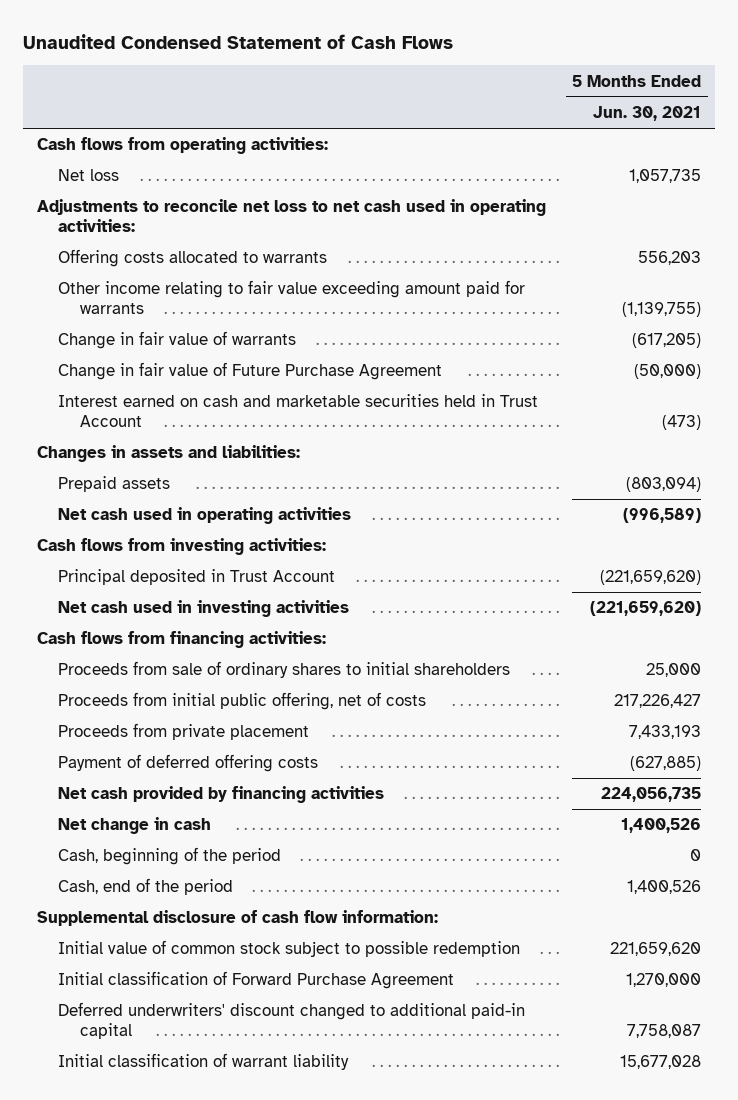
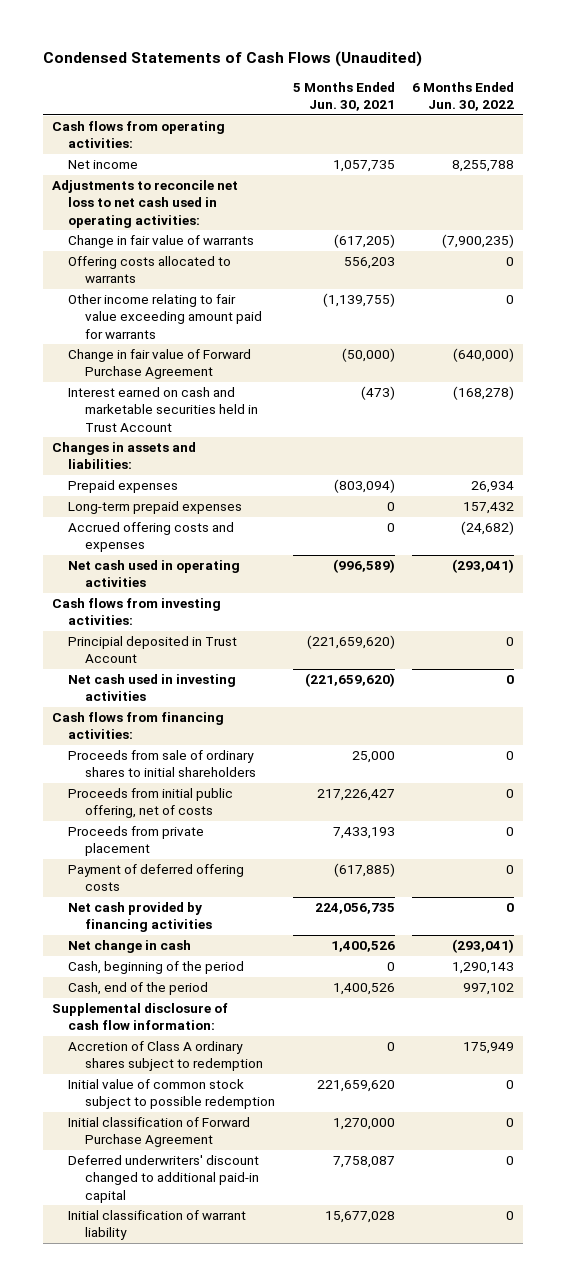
- Unaudited Condensed Statement of Cash Flows
+ Condensed Statements of Cash Flows (Unaudited)
- | 5 Months Ended Jun. 30, 2021
+ | 5 Months Ended Jun. 30, 2021 | 6 Months Ended Jun. 30, 2022
- Net loss | 1,057,735
+ Net income | 1,057,735 | 8,255,788
moved up: Change in fair value of warrants | (617,205) | (7,900,235)
- Change in fair value of Future Purchase Agreement | (50,000)
+ Change in fair value of Forward Purchase Agreement | (50,000) | (640,000)
- Prepaid assets | (803,094)
+ Prepaid expenses | (803,094) | 26,934
+ Long-term prepaid expenses | 0 | 157,432
+ Accrued offering costs and expenses | 0 | (24,682)
- Principal deposited in Trust Account | (221,659,620)
+ Principial deposited in Trust Account | (221,659,620) | 0
- Payment of deferred offering costs | (627,885)
+ Payment of deferred offering costs | (617,885) | 0
+ Accretion of Class A ordinary shares subject to redemption | 0 | 175,949

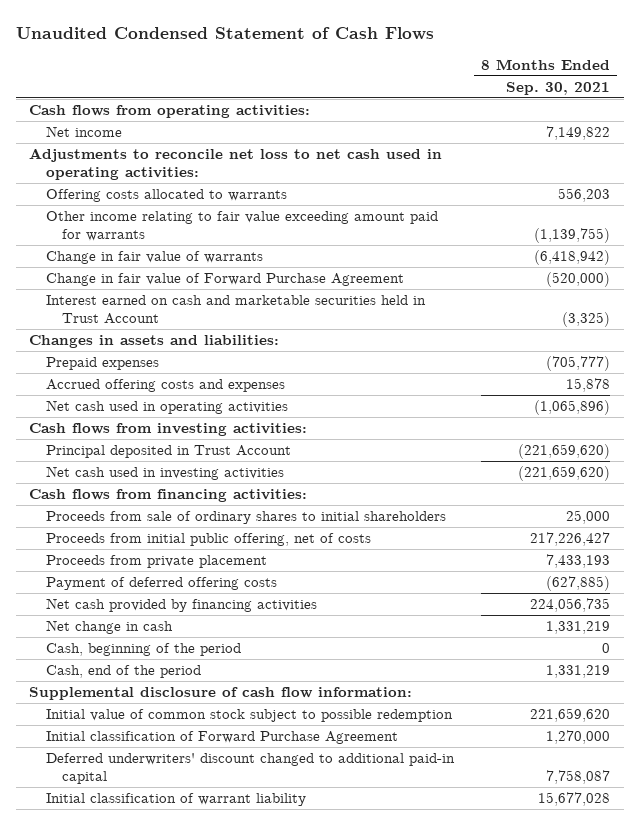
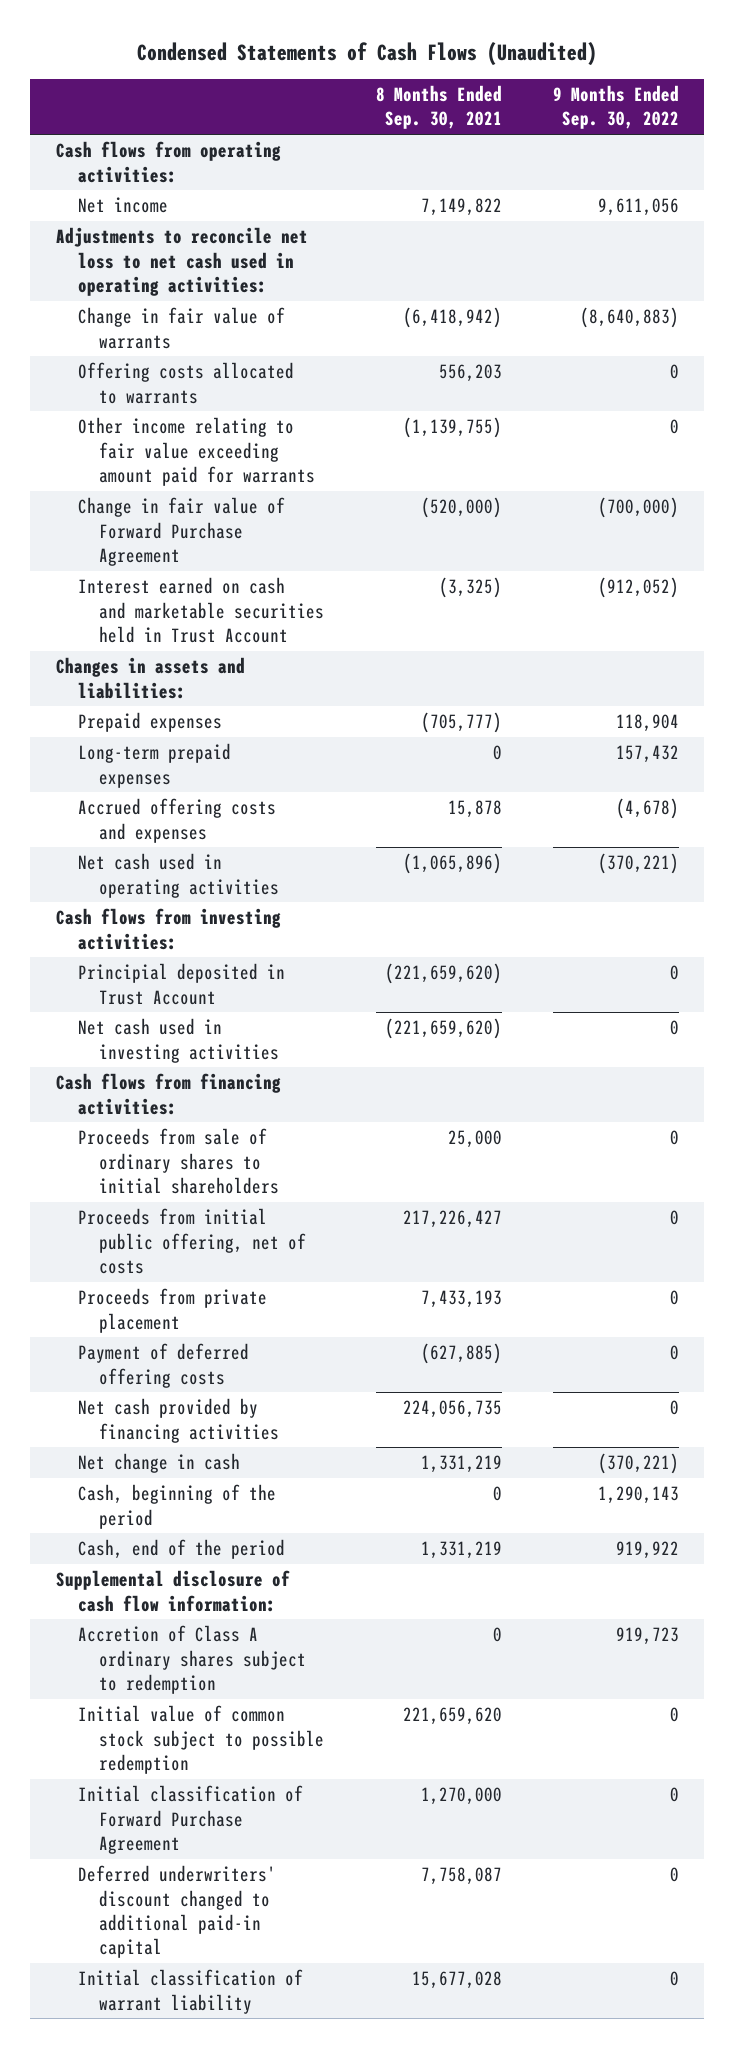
- Unaudited Condensed Statement of Cash Flows
+ Condensed Statements of Cash Flows (Unaudited)
- | 8 Months Ended Sep. 30, 2021
+ | 8 Months Ended Sep. 30, 2021 | 9 Months Ended Sep. 30, 2022
moved up: Change in fair value of warrants | (6,418,942) | (8,640,883)
+ Long-term prepaid expenses | 0 | 157,432
- Principal deposited in Trust Account | (221,659,620)
+ Principial deposited in Trust Account | (221,659,620) | 0
+ Accretion of Class A ordinary shares subject to redemption | 0 | 919,723

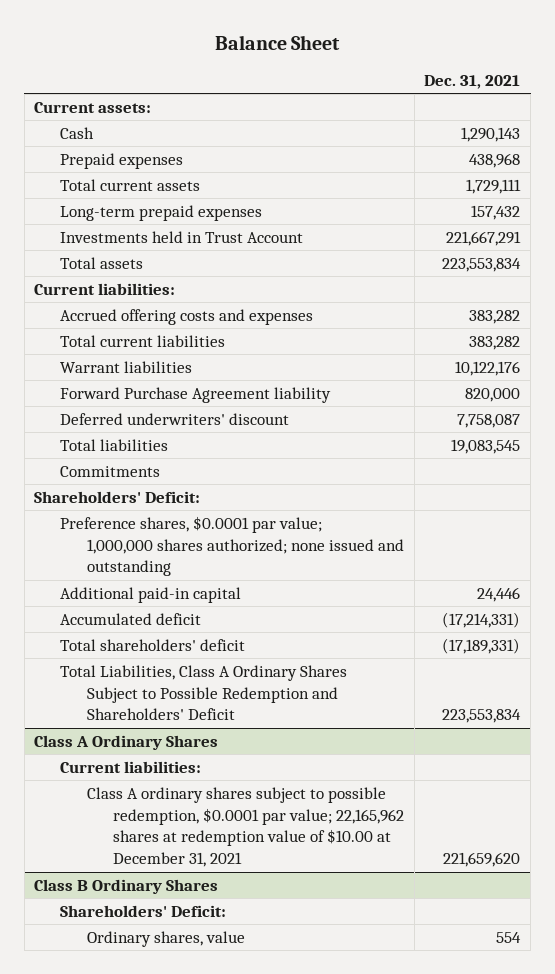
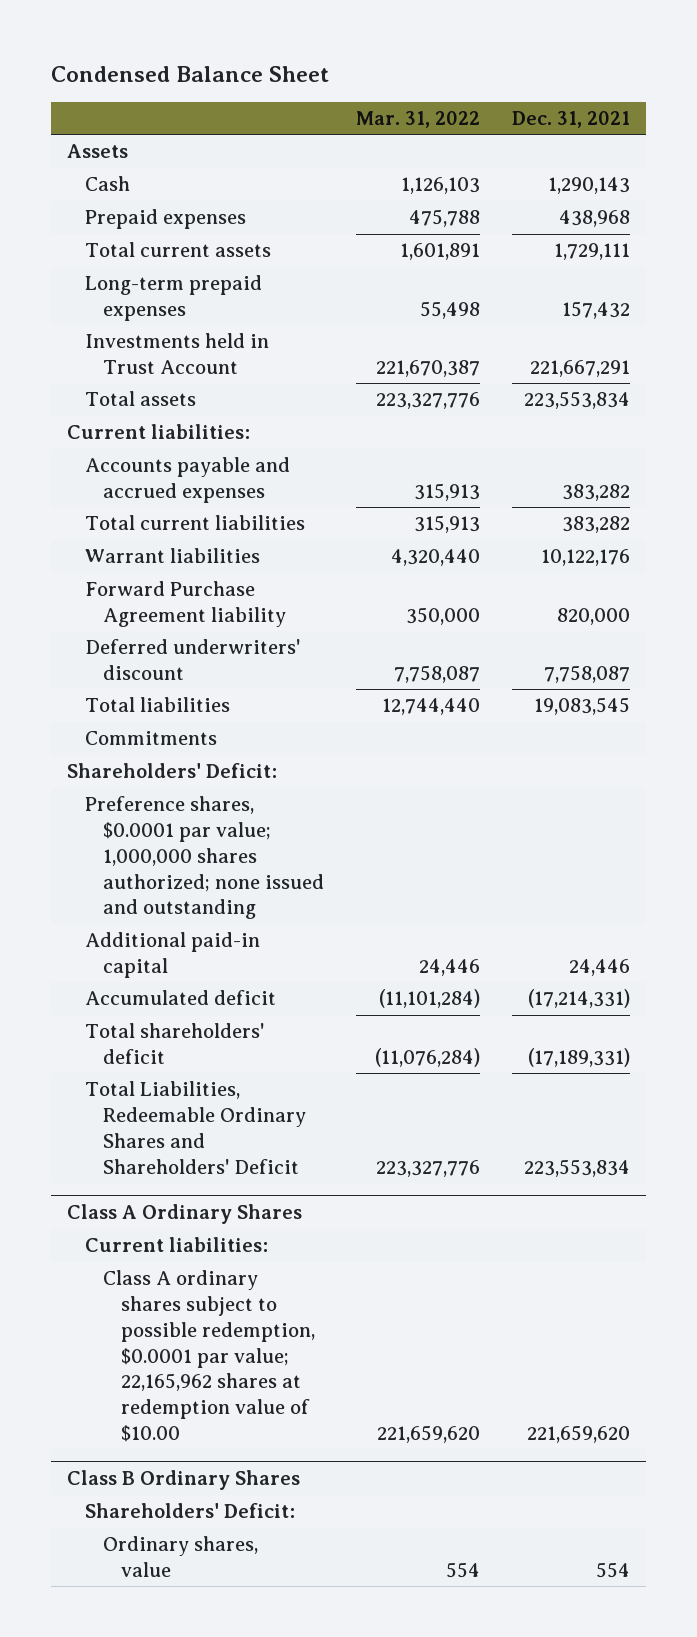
- Balance Sheet
+ Condensed Balance Sheet
- | Dec. 31, 2021
+ | Mar. 31, 2022 | Dec. 31, 2021
- Current assets:
+ Assets
- Accrued offering costs and expenses | 383,282
+ Accounts payable and accrued expenses | 315,913 | 383,282
- Total Liabilities, Class A Ordinary Shares Subject to Possible Redemption and Shareholders' Deficit | 223,553,834
+ Total Liabilities, Redeemable Ordinary Shares and Shareholders' Deficit | 223,327,776 | 223,553,834
@ Class A Ordinary Shares
- Class A ordinary shares subject to possible redemption, $0.0001 par value; 22,165,962 shares at redemption value of $10.00 at December 31, 2021 | 221,659,620
+ Class A ordinary shares subject to possible redemption, $0.0001 par value; 22,165,962 shares at redemption value of $10.00 | 221,659,620 | 221,659,620

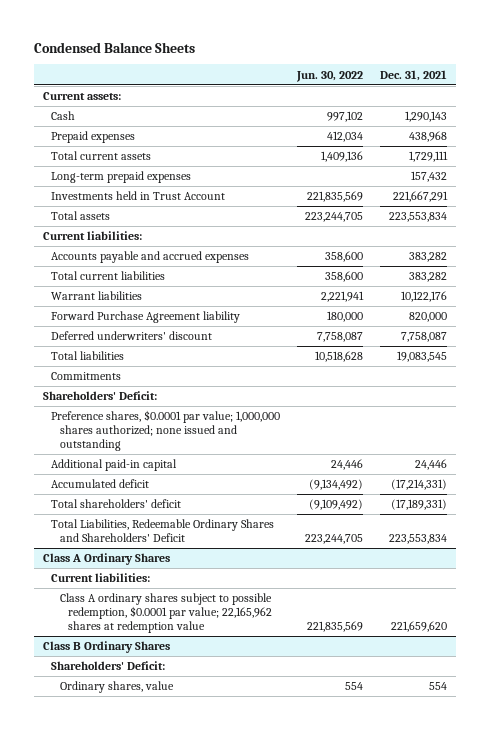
- Condensed Balance Sheet
+ Condensed Balance Sheets
- | Mar. 31, 2022 | Dec. 31, 2021
+ | Jun. 30, 2022 | Dec. 31, 2021
- Assets
+ Current assets:
@ Class A Ordinary Shares
- Class A ordinary shares subject to possible redemption, $0.0001 par value; 22,165,962 shares at redemption value of $10.00 | 221,659,620 | 221,659,620
+ Class A ordinary shares subject to possible redemption, $0.0001 par value; 22,165,962 shares at redemption value | 221,835,569 | 221,659,620

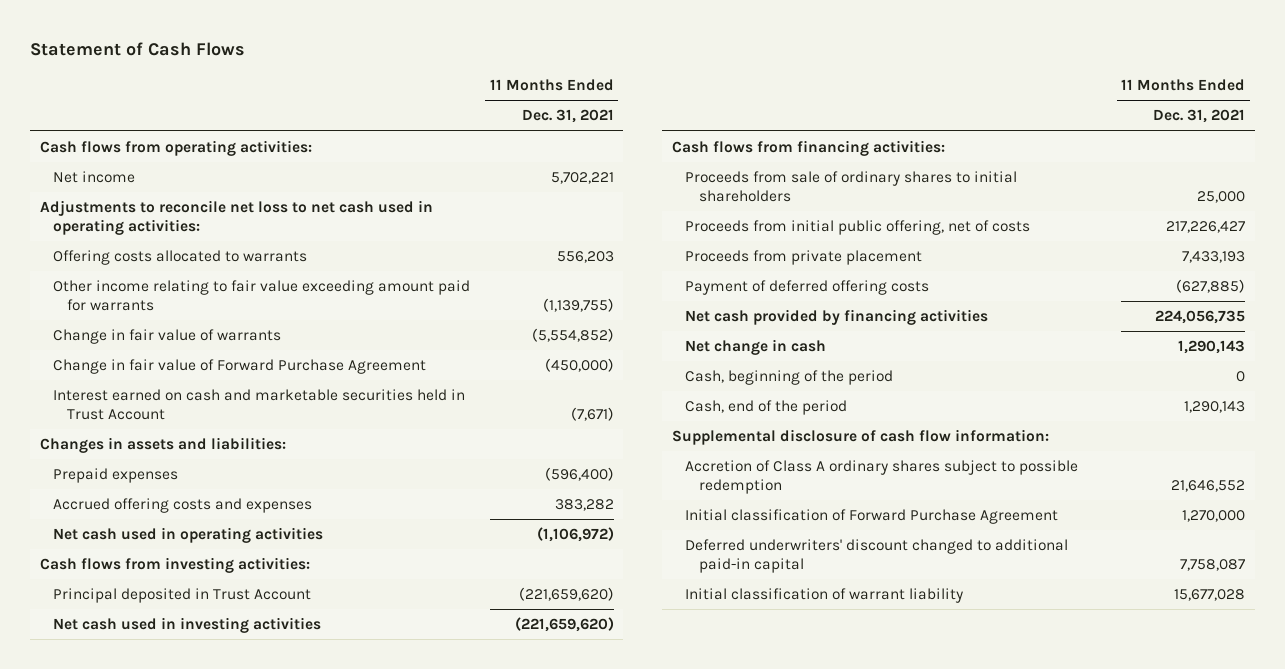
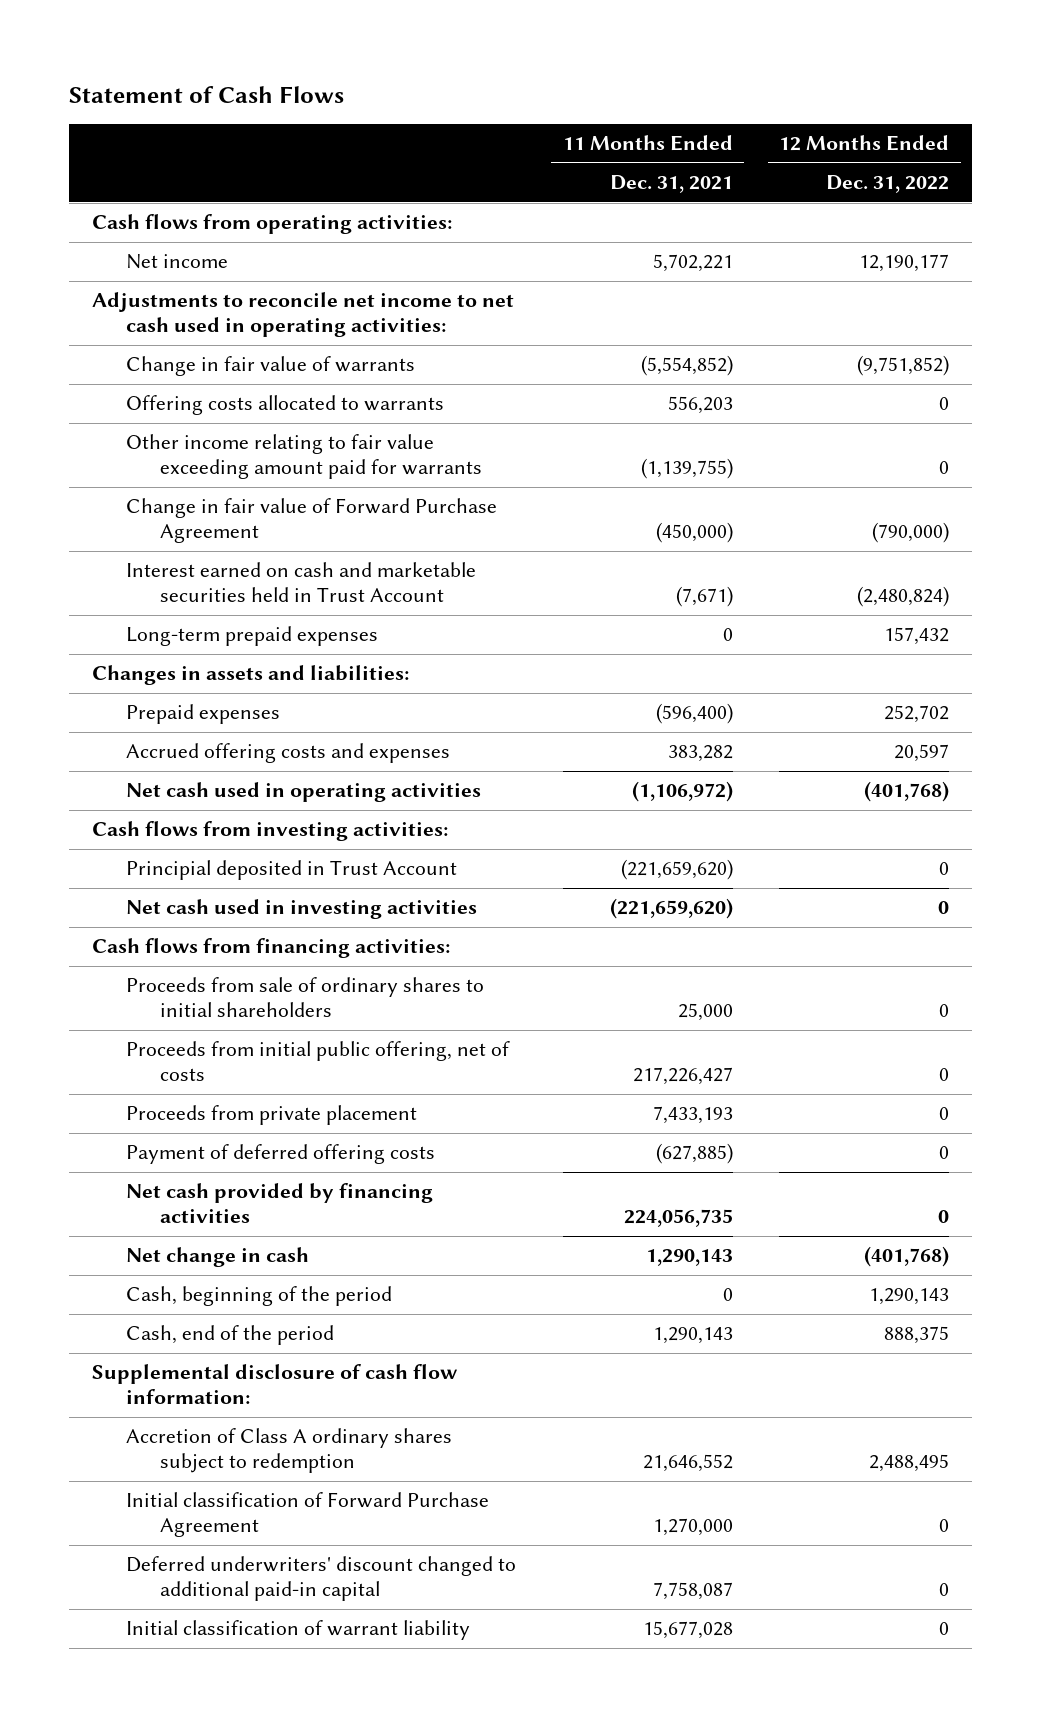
- | 11 Months Ended Dec. 31, 2021
+ | 11 Months Ended Dec. 31, 2021 | 12 Months Ended Dec. 31, 2022
- Adjustments to reconcile net loss to net cash used in operating activities:
+ Adjustments to reconcile net income to net cash used in operating activities:
moved up: Change in fair value of warrants | (5,554,852) | (9,751,852)
+ Long-term prepaid expenses | 0 | 157,432
- Principal deposited in Trust Account | (221,659,620)
+ Principial deposited in Trust Account | (221,659,620) | 0
- Accretion of Class A ordinary shares subject to possible redemption | 21,646,552
+ Accretion of Class A ordinary shares subject to redemption | 21,646,552 | 2,488,495

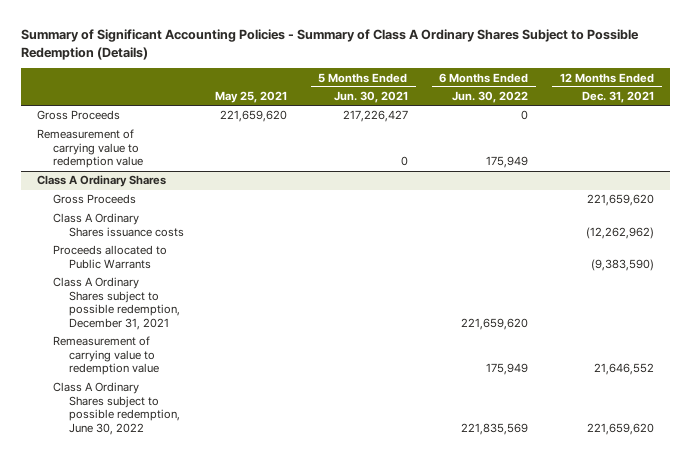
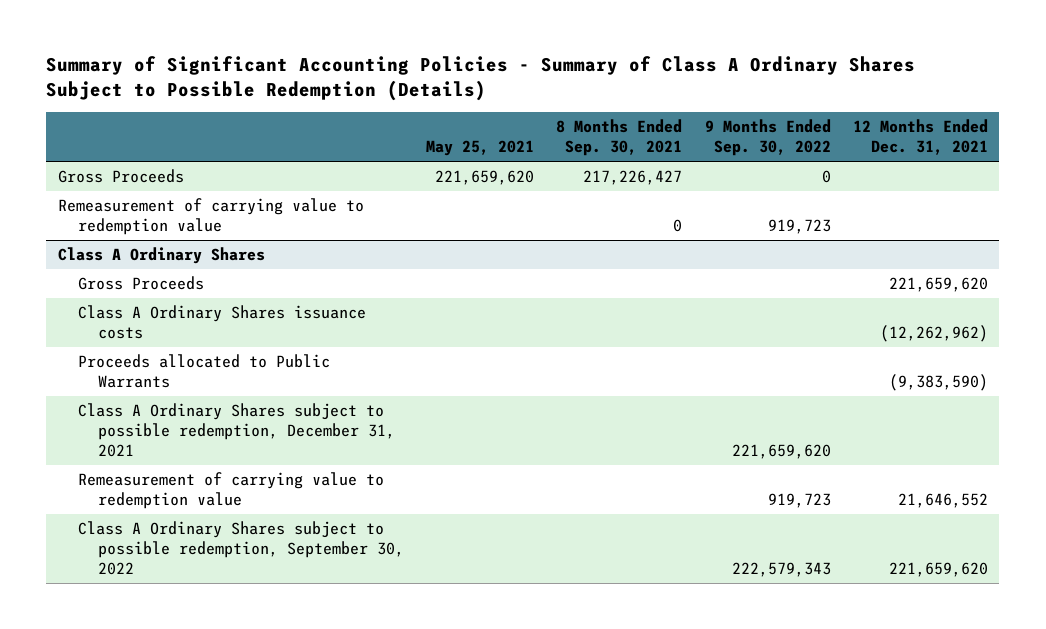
- | May 25, 2021 | 5 Months Ended Jun. 30, 2021 | 6 Months Ended Jun. 30, 2022 | 12 Months Ended Dec. 31, 2021
+ | May 25, 2021 | 8 Months Ended Sep. 30, 2021 | 9 Months Ended Sep. 30, 2022 | 12 Months Ended Dec. 31, 2021
@ Class A Ordinary Shares
- Class A Ordinary Shares subject to possible redemption, June 30, 2022 | | | 221,835,569 | 221,659,620
+ Class A Ordinary Shares subject to possible redemption, September 30, 2022 | | | 222,579,343 | 221,659,620

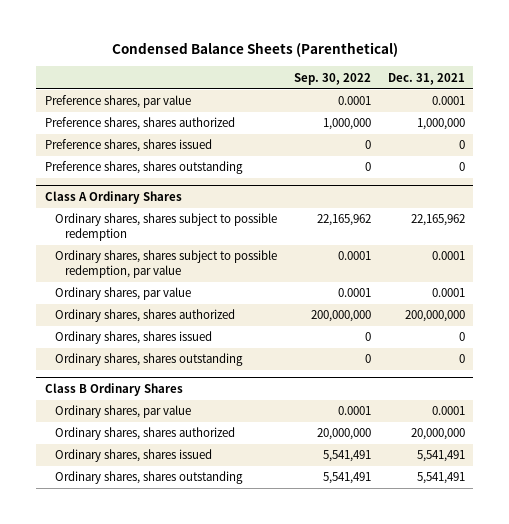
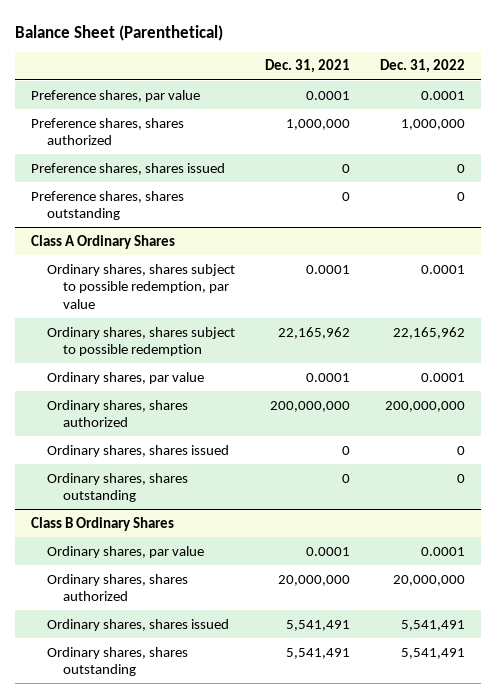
- Condensed Balance Sheets (Parenthetical)
+ Balance Sheet (Parenthetical)
- | Sep. 30, 2022 | Dec. 31, 2021
+ | Dec. 31, 2021 | Dec. 31, 2022
@ Class A Ordinary Shares
moved down: Ordinary shares, shares subject to possible redemption | 22,165,962 | 22,165,962

